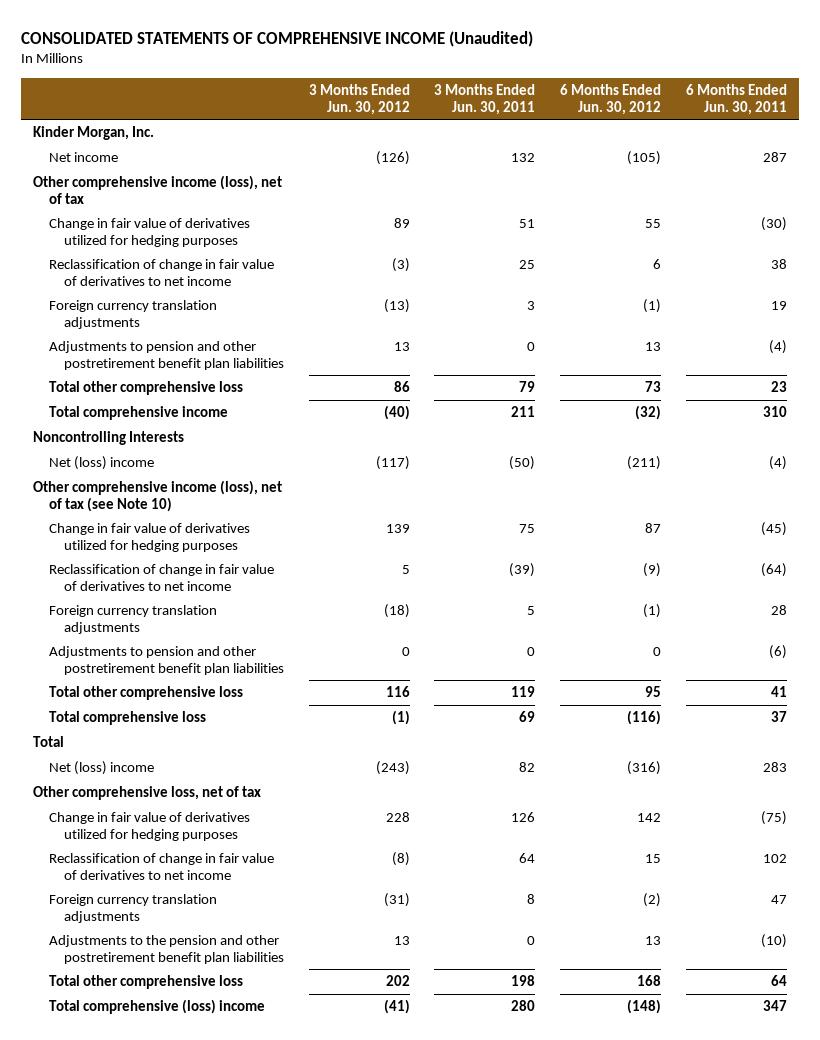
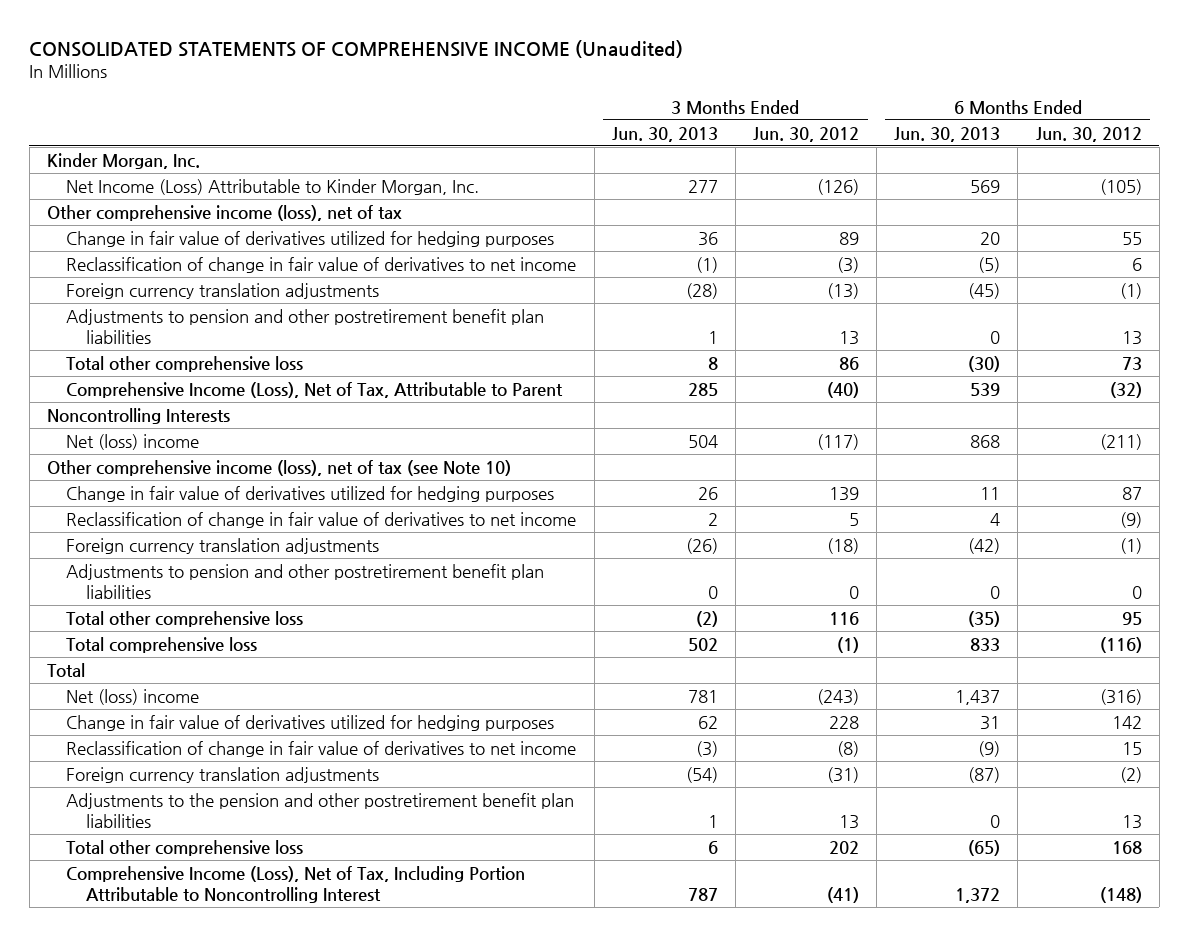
- | 3 Months Ended Jun. 30, 2012 | 3 Months Ended Jun. 30, 2011 | 6 Months Ended Jun. 30, 2012 | 6 Months Ended Jun. 30, 2011
+ | 3 Months Ended Jun. 30, 2013 | 3 Months Ended Jun. 30, 2012 | 6 Months Ended Jun. 30, 2013 | 6 Months Ended Jun. 30, 2012
- Net income | (126) | 132 | (105) | 287
+ Net Income (Loss) Attributable to Kinder Morgan, Inc. | 277 | (126) | 569 | (105)
- Total comprehensive income | (40) | 211 | (32) | 310
+ Comprehensive Income (Loss), Net of Tax, Attributable to Parent | 285 | (40) | 539 | (32)
- Other comprehensive loss, net of tax
- Total comprehensive (loss) income | (41) | 280 | (148) | 347
+ Comprehensive Income (Loss), Net of Tax, Including Portion Attributable to Noncontrolling Interest | 787 | (41) | 1,372 | (148)

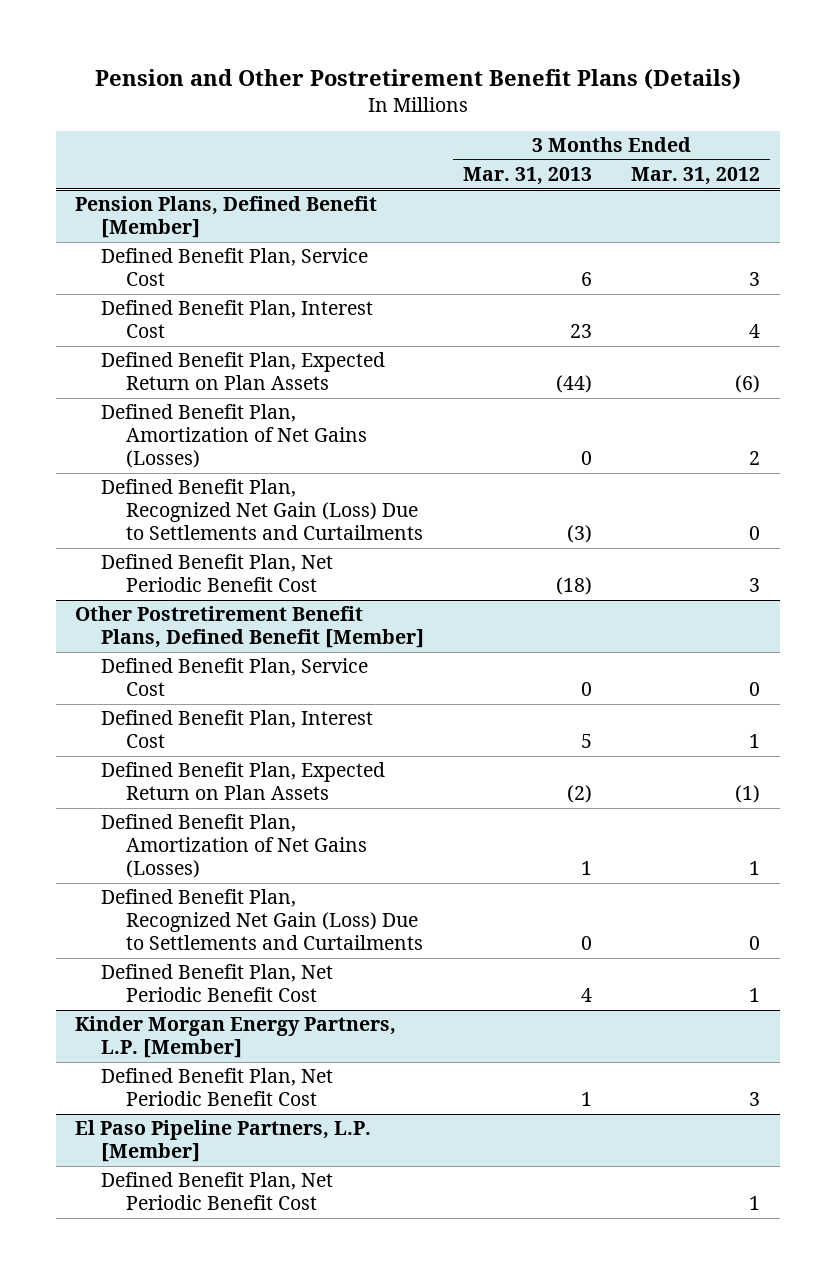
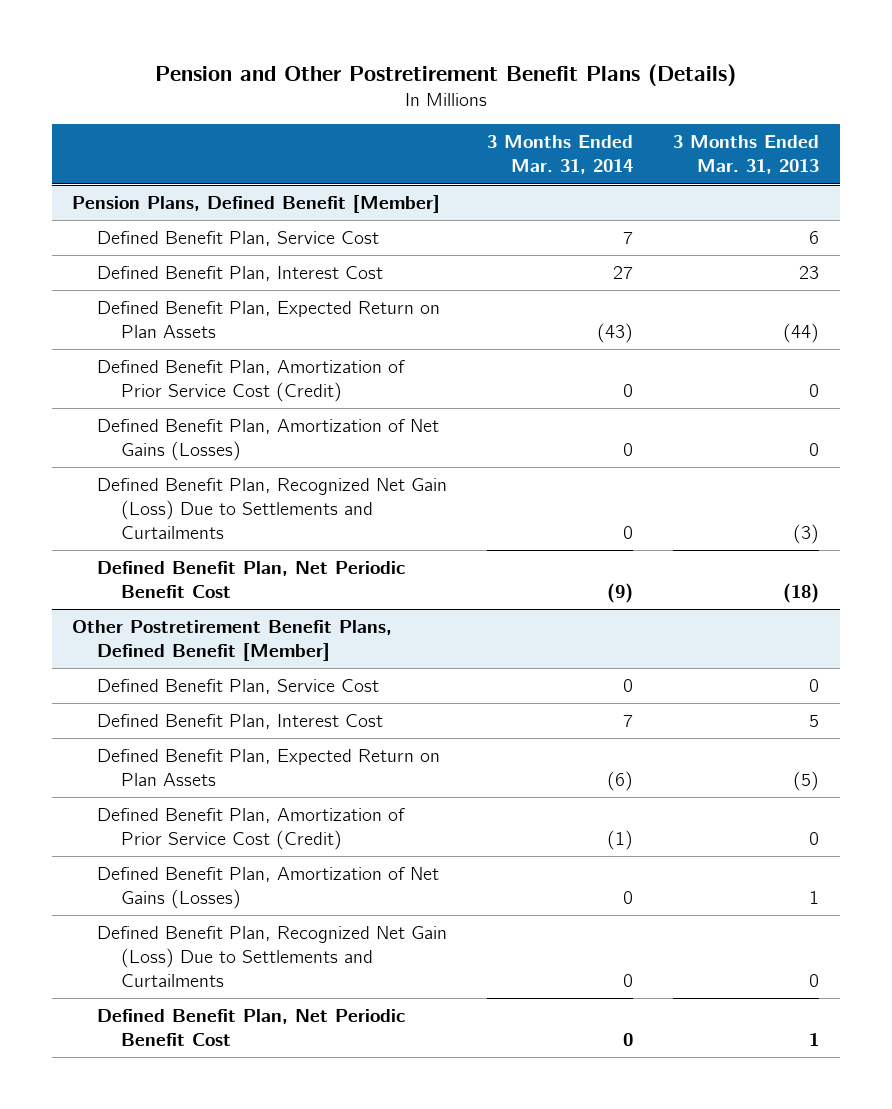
- | 3 Months Ended Mar. 31, 2013 | 3 Months Ended Mar. 31, 2012
+ | 3 Months Ended Mar. 31, 2014 | 3 Months Ended Mar. 31, 2013
@ Pension Plans, Defined Benefit [Member]
+ Defined Benefit Plan, Amortization of Prior Service Cost (Credit) | 0 | 0
@ Other Postretirement Benefit Plans, Defined Benefit [Member]
- Defined Benefit Plan, Expected Return on Plan Assets | (2) | (1)
+ Defined Benefit Plan, Expected Return on Plan Assets | (6) | (5)
+ Defined Benefit Plan, Amortization of Prior Service Cost (Credit) | (1) | 0
- Defined Benefit Plan, Net Periodic Benefit Cost | 4 | 1
- Kinder Morgan Energy Partners, L.P. [Member]
- El Paso Pipeline Partners, L.P. [Member]
- Defined Benefit Plan, Net Periodic Benefit Cost | | 1

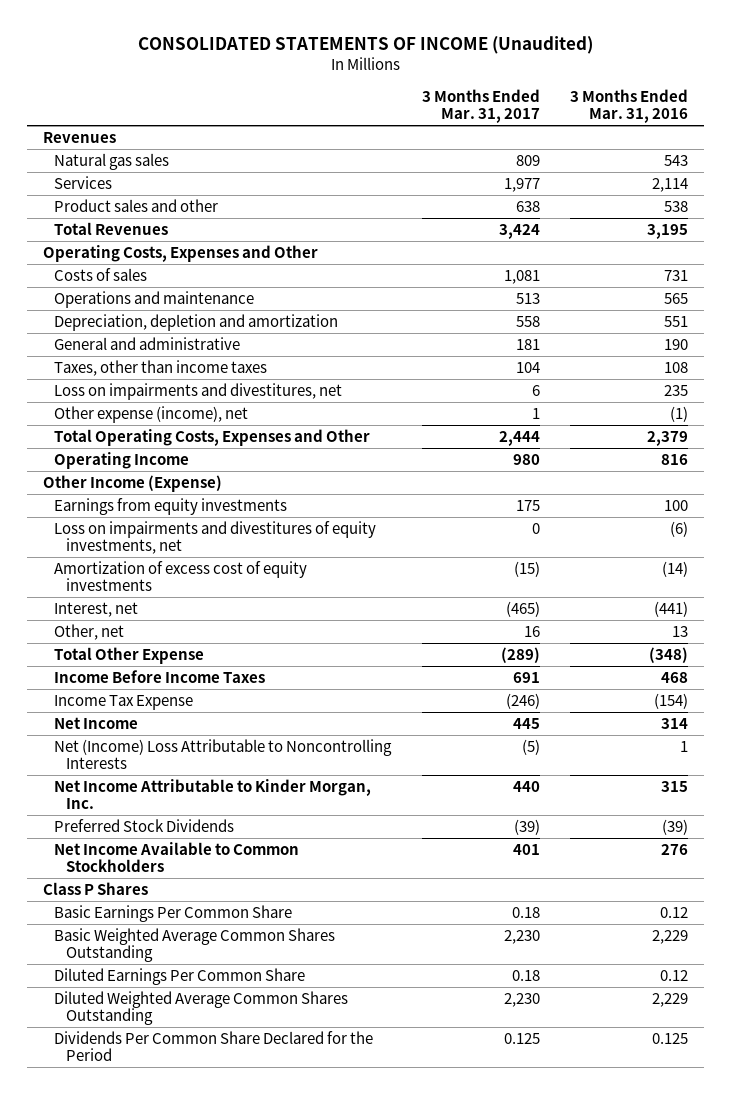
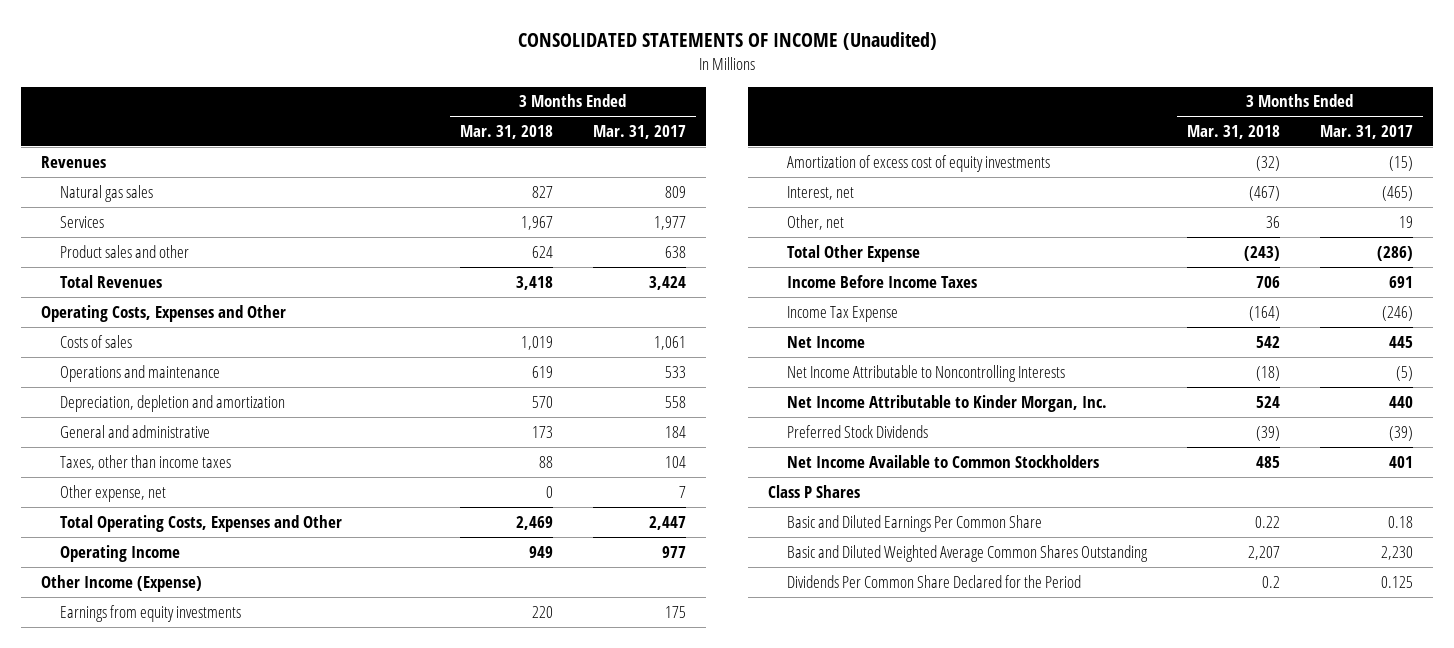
- | 3 Months Ended Mar. 31, 2017 | 3 Months Ended Mar. 31, 2016
+ | 3 Months Ended Mar. 31, 2018 | 3 Months Ended Mar. 31, 2017
- Costs of sales | 1,081 | 731
- Operations and maintenance | 513 | 565
+ Costs of sales | 1,019 | 1,061
+ Operations and maintenance | 619 | 533
- General and administrative | 181 | 190
+ General and administrative | 173 | 184
- Loss on impairments and divestitures, net | 6 | 235
- Other expense (income), net | 1 | (1)
- Total Operating Costs, Expenses and Other | 2,444 | 2,379
- Operating Income | 980 | 816
+ Other expense, net | 0 | 7
+ Total Operating Costs, Expenses and Other | 2,469 | 2,447
+ Operating Income | 949 | 977
- Loss on impairments and divestitures of equity investments, net | 0 | (6)
- Other, net | 16 | 13
- Total Other Expense | (289) | (348)
+ Other, net | 36 | 19
+ Total Other Expense | (243) | (286)
- Net (Income) Loss Attributable to Noncontrolling Interests | (5) | 1
+ Net Income Attributable to Noncontrolling Interests | (18) | (5)
- Basic Earnings Per Common Share | 0.18 | 0.12
- Basic Weighted Average Common Shares Outstanding | 2,230 | 2,229
- Diluted Earnings Per Common Share | 0.18 | 0.12
- Diluted Weighted Average Common Shares Outstanding | 2,230 | 2,229
+ Basic and Diluted Earnings Per Common Share | 0.22 | 0.18
+ Basic and Diluted Weighted Average Common Shares Outstanding | 2,207 | 2,230

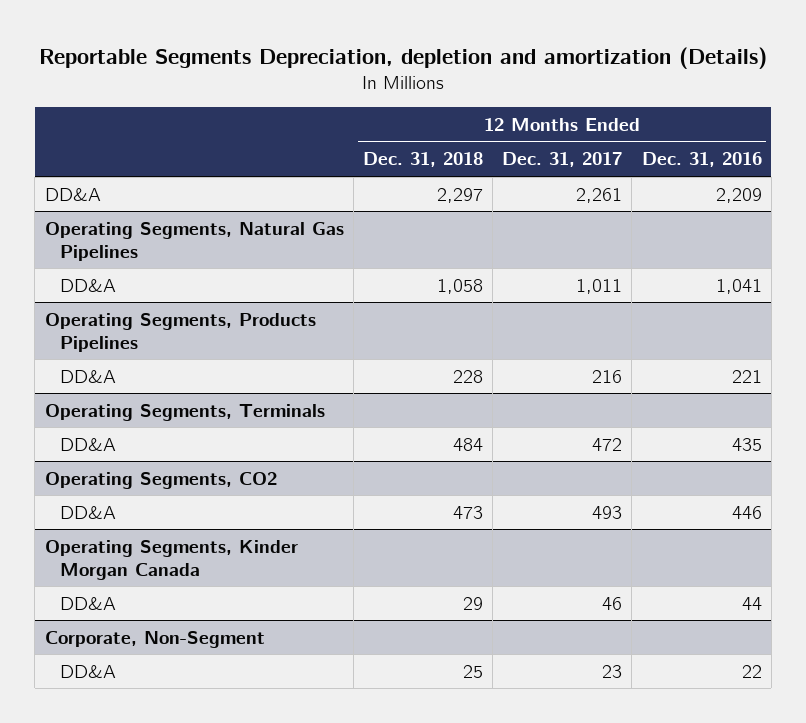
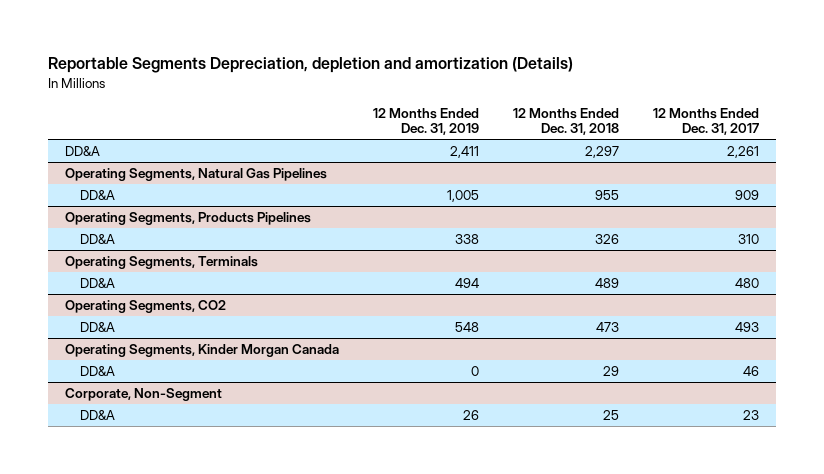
- | 12 Months Ended Dec. 31, 2018 | 12 Months Ended Dec. 31, 2017 | 12 Months Ended Dec. 31, 2016
+ | 12 Months Ended Dec. 31, 2019 | 12 Months Ended Dec. 31, 2018 | 12 Months Ended Dec. 31, 2017
@ Operating Segments, Natural Gas Pipelines
- DD&A | 1,058 | 1,011 | 1,041
+ DD&A | 1,005 | 955 | 909
@ Operating Segments, Products Pipelines
- DD&A | 228 | 216 | 221
+ DD&A | 338 | 326 | 310
@ Operating Segments, Terminals
- DD&A | 484 | 472 | 435
+ DD&A | 494 | 489 | 480

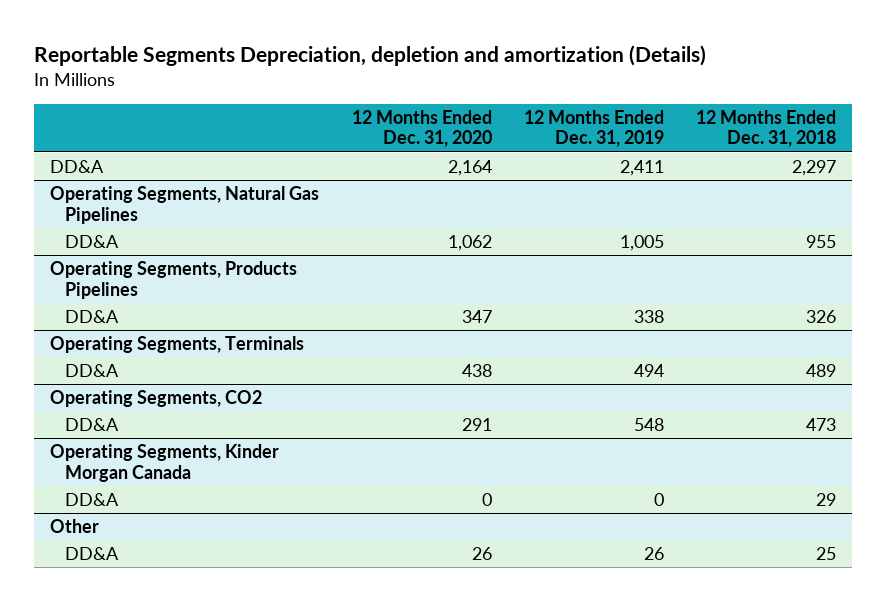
- | 12 Months Ended Dec. 31, 2019 | 12 Months Ended Dec. 31, 2018 | 12 Months Ended Dec. 31, 2017
+ | 12 Months Ended Dec. 31, 2020 | 12 Months Ended Dec. 31, 2019 | 12 Months Ended Dec. 31, 2018
- Corporate, Non-Segment
+ Other

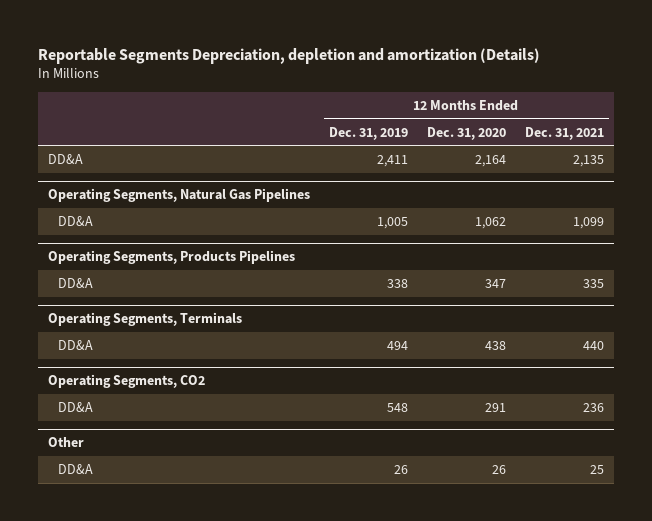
- | 12 Months Ended Dec. 31, 2020 | 12 Months Ended Dec. 31, 2019 | 12 Months Ended Dec. 31, 2018
+ | 12 Months Ended Dec. 31, 2019 | 12 Months Ended Dec. 31, 2020 | 12 Months Ended Dec. 31, 2021
- Operating Segments, Kinder Morgan Canada
- DD&A | 0 | 0 | 29

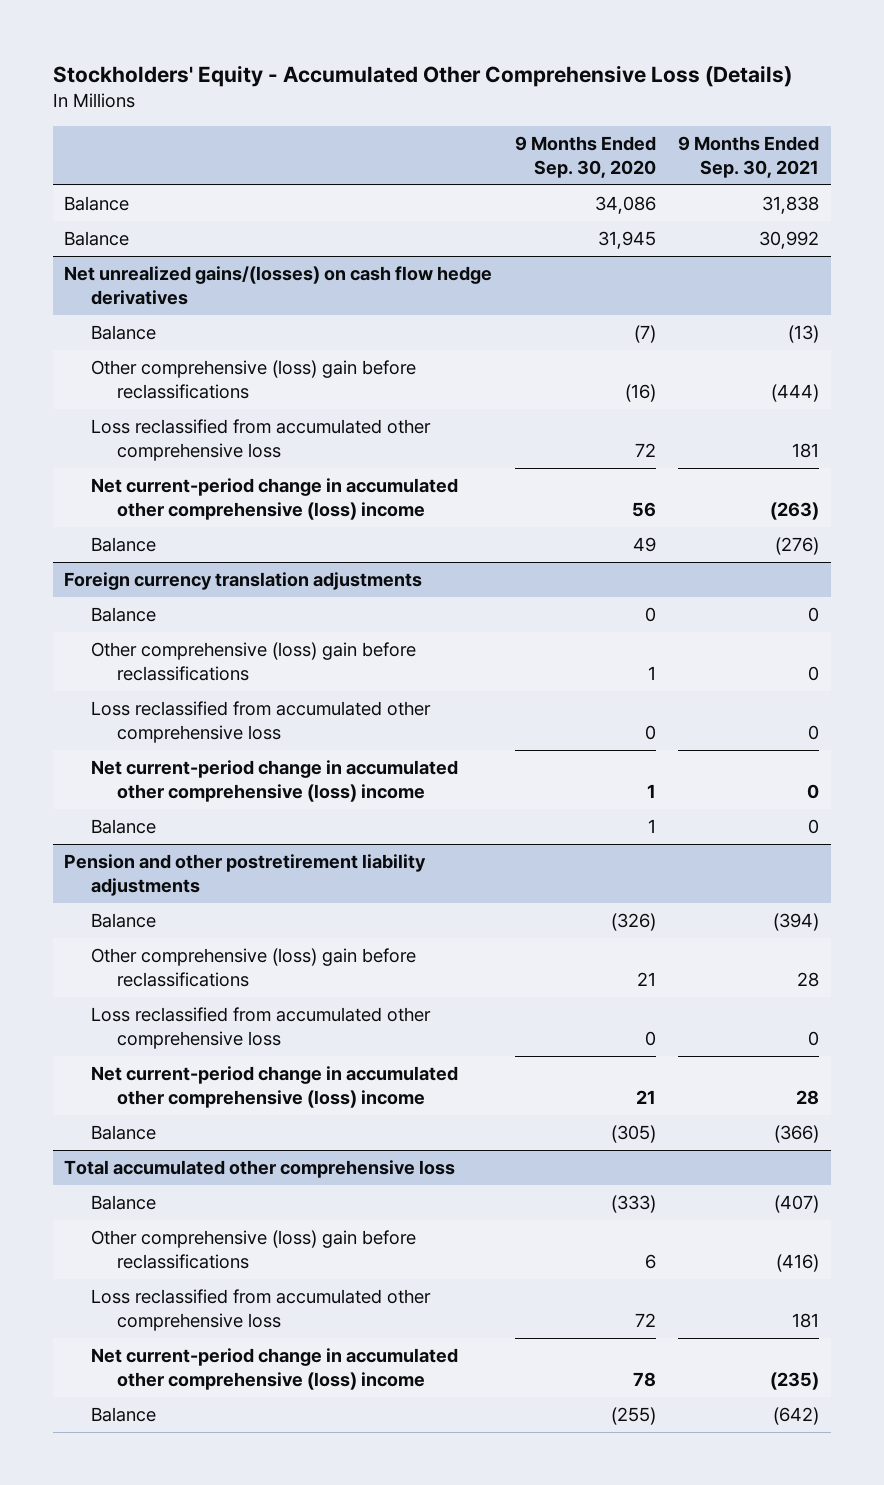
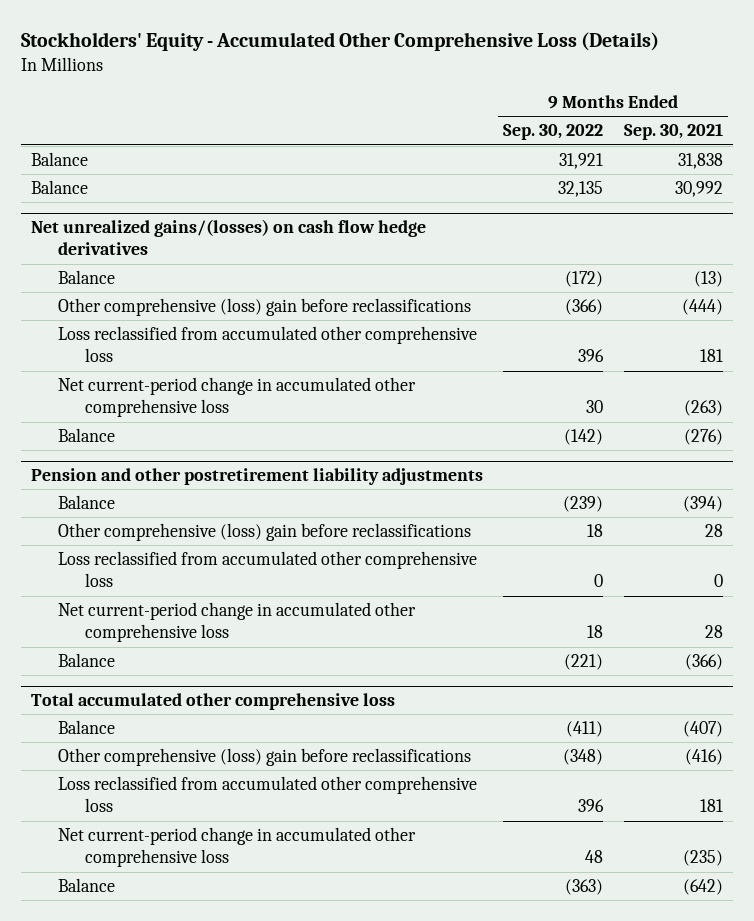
- | 9 Months Ended Sep. 30, 2020 | 9 Months Ended Sep. 30, 2021
+ | 9 Months Ended Sep. 30, 2022 | 9 Months Ended Sep. 30, 2021
@ Net unrealized gains/(losses) on cash flow hedge derivatives
- Net current-period change in accumulated other comprehensive (loss) income | 56 | (263)
+ Net current-period change in accumulated other comprehensive loss | 30 | (263)
- Foreign currency translation adjustments
- Balance | 0 | 0
- Other comprehensive (loss) gain before reclassifications | 1 | 0
- Loss reclassified from accumulated other comprehensive loss | 0 | 0
- Net current-period change in accumulated other comprehensive (loss) income | 1 | 0
- Balance | 1 | 0
@ Pension and other postretirement liability adjustments
- Net current-period change in accumulated other comprehensive (loss) income | 21 | 28
+ Net current-period change in accumulated other comprehensive loss | 18 | 28
@ Total accumulated other comprehensive loss
- Net current-period change in accumulated other comprehensive (loss) income | 78 | (235)
+ Net current-period change in accumulated other comprehensive loss | 48 | (235)

